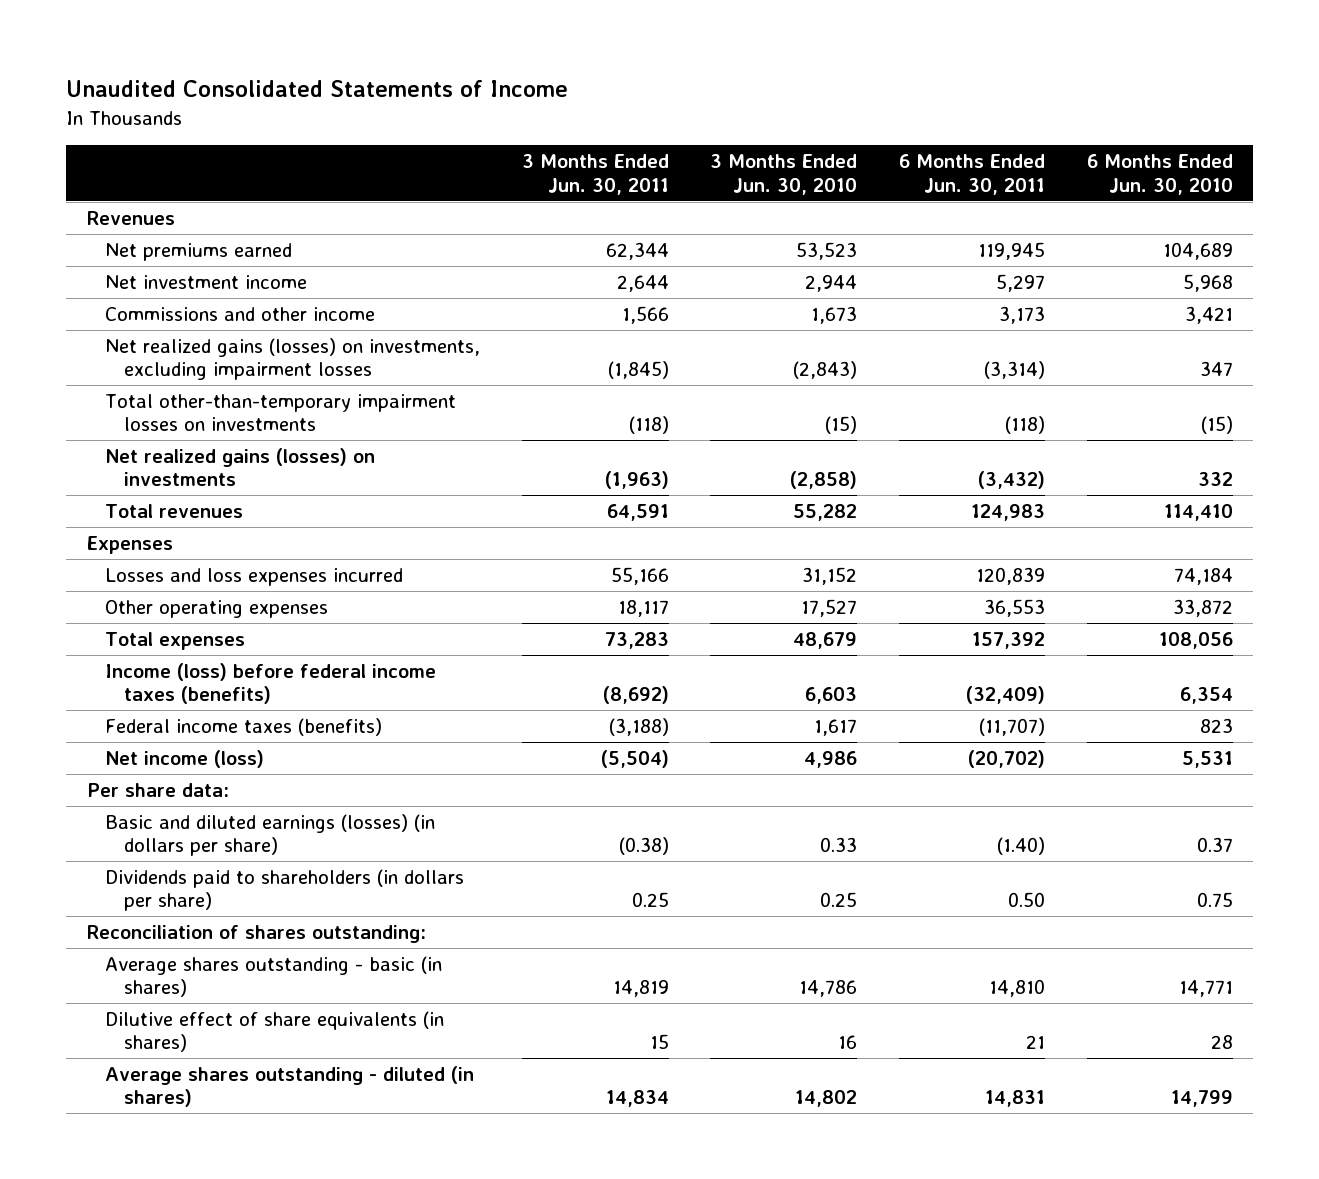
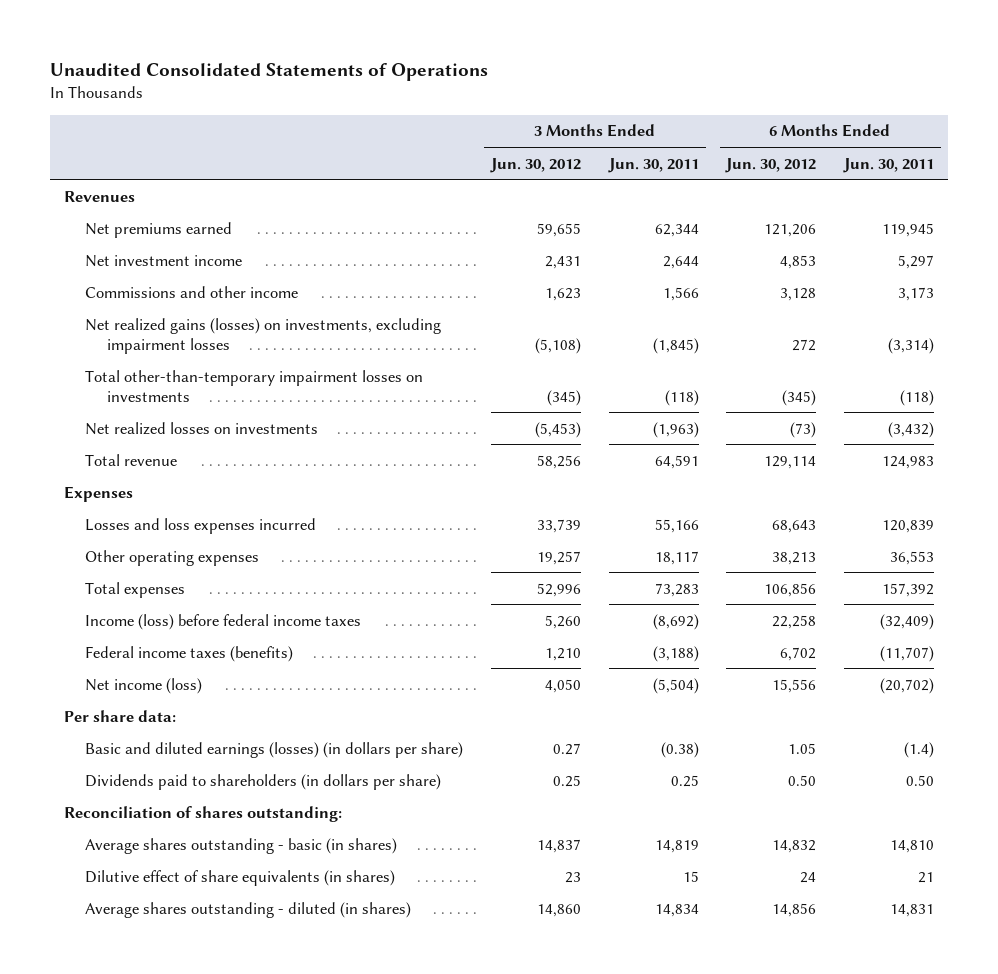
- Unaudited Consolidated Statements of Income
+ Unaudited Consolidated Statements of Operations
- | 3 Months Ended Jun. 30, 2011 | 3 Months Ended Jun. 30, 2010 | 6 Months Ended Jun. 30, 2011 | 6 Months Ended Jun. 30, 2010
+ | 3 Months Ended Jun. 30, 2012 | 3 Months Ended Jun. 30, 2011 | 6 Months Ended Jun. 30, 2012 | 6 Months Ended Jun. 30, 2011
- Net realized gains (losses) on investments | (1,963) | (2,858) | (3,432) | 332
- Total revenues | 64,591 | 55,282 | 124,983 | 114,410
+ Net realized losses on investments | (5,453) | (1,963) | (73) | (3,432)
+ Total revenue | 58,256 | 64,591 | 129,114 | 124,983
- Income (loss) before federal income taxes (benefits) | (8,692) | 6,603 | (32,409) | 6,354
+ Income (loss) before federal income taxes | 5,260 | (8,692) | 22,258 | (32,409)
- Basic and diluted earnings (losses) (in dollars per share) | (0.38) | 0.33 | (1.40) | 0.37
+ Basic and diluted earnings (losses) (in dollars per share) | 0.27 | (0.38) | 1.05 | (1.4)

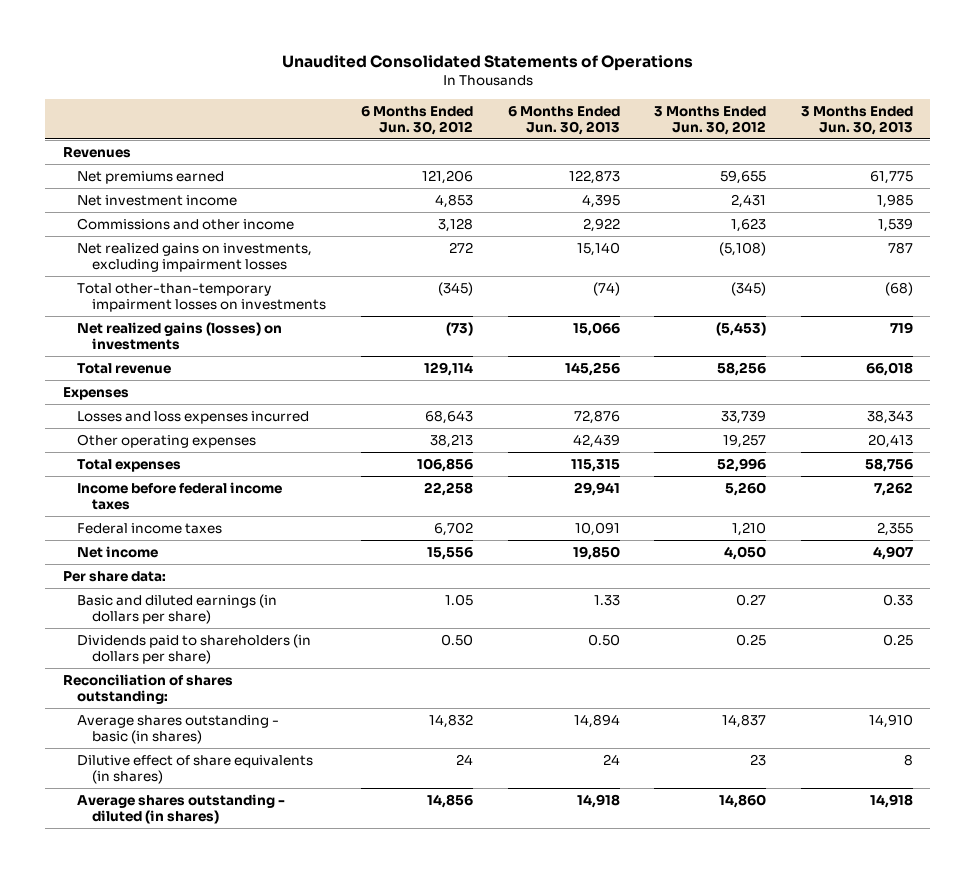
- | 3 Months Ended Jun. 30, 2012 | 3 Months Ended Jun. 30, 2011 | 6 Months Ended Jun. 30, 2012 | 6 Months Ended Jun. 30, 2011
+ | 6 Months Ended Jun. 30, 2012 | 6 Months Ended Jun. 30, 2013 | 3 Months Ended Jun. 30, 2012 | 3 Months Ended Jun. 30, 2013
- Net realized gains (losses) on investments, excluding impairment losses | (5,108) | (1,845) | 272 | (3,314)
+ Net realized gains on investments, excluding impairment losses | 272 | 15,140 | (5,108) | 787
- Net realized losses on investments | (5,453) | (1,963) | (73) | (3,432)
+ Net realized gains (losses) on investments | (73) | 15,066 | (5,453) | 719
- Income (loss) before federal income taxes | 5,260 | (8,692) | 22,258 | (32,409)
- Federal income taxes (benefits) | 1,210 | (3,188) | 6,702 | (11,707)
- Net income (loss) | 4,050 | (5,504) | 15,556 | (20,702)
+ Income before federal income taxes | 22,258 | 29,941 | 5,260 | 7,262
+ Federal income taxes | 6,702 | 10,091 | 1,210 | 2,355
+ Net income | 15,556 | 19,850 | 4,050 | 4,907
- Basic and diluted earnings (losses) (in dollars per share) | 0.27 | (0.38) | 1.05 | (1.4)
+ Basic and diluted earnings (in dollars per share) | 1.05 | 1.33 | 0.27 | 0.33

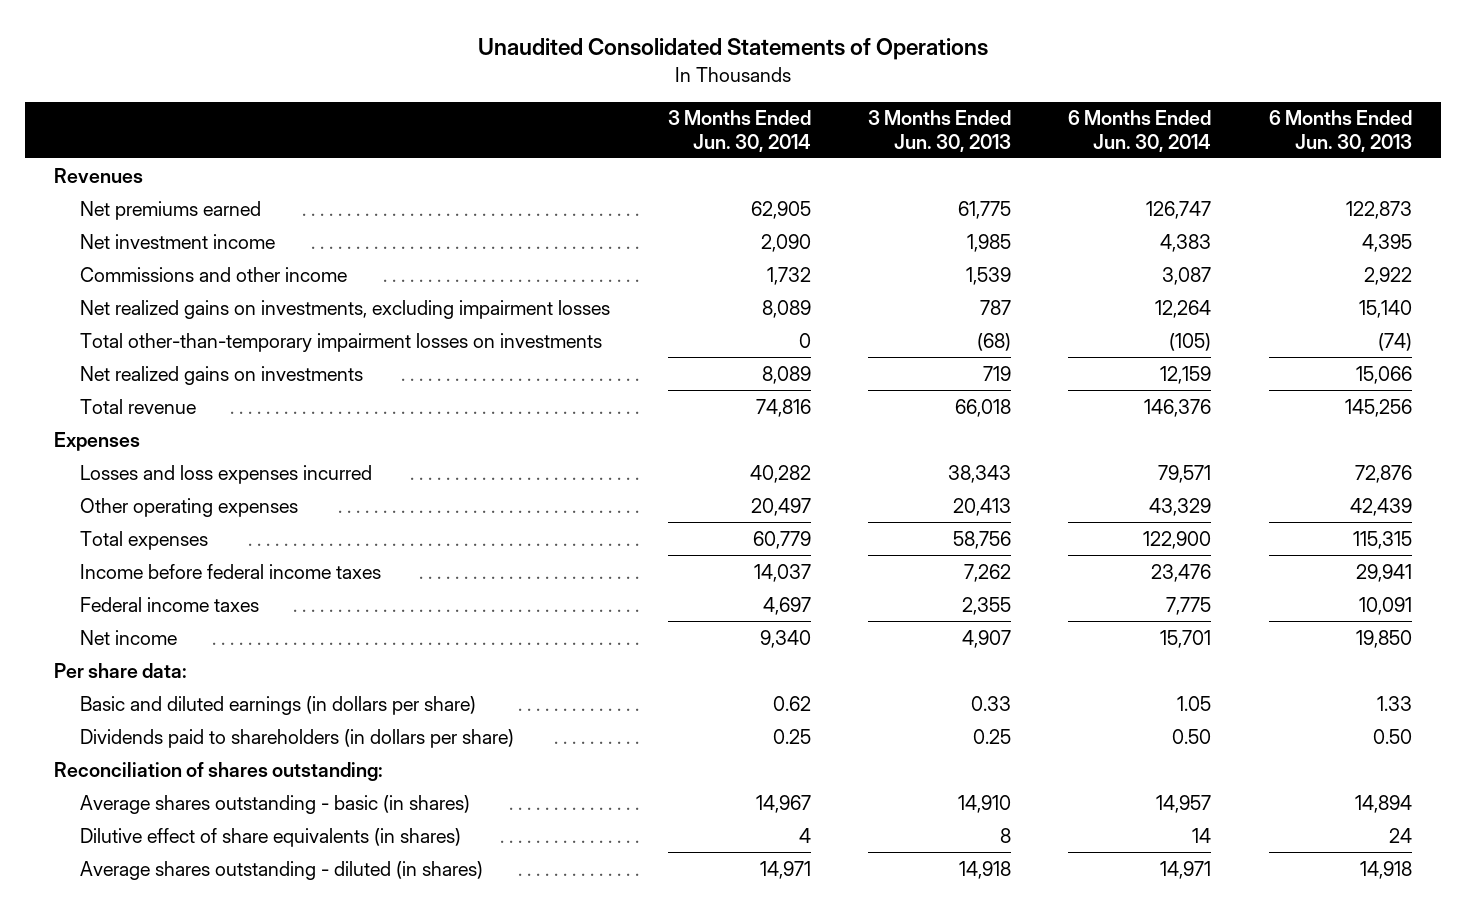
- | 6 Months Ended Jun. 30, 2012 | 6 Months Ended Jun. 30, 2013 | 3 Months Ended Jun. 30, 2012 | 3 Months Ended Jun. 30, 2013
+ | 3 Months Ended Jun. 30, 2014 | 3 Months Ended Jun. 30, 2013 | 6 Months Ended Jun. 30, 2014 | 6 Months Ended Jun. 30, 2013
- Net realized gains (losses) on investments | (73) | 15,066 | (5,453) | 719
+ Net realized gains on investments | 8,089 | 719 | 12,159 | 15,066

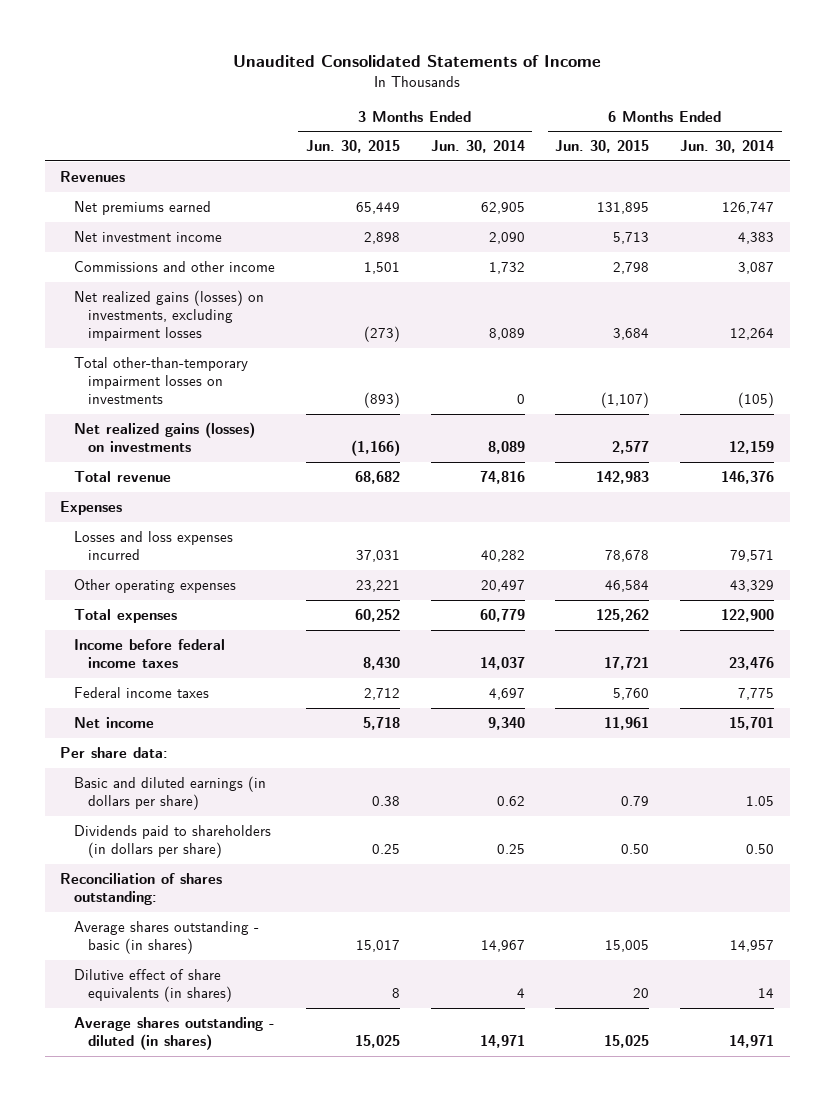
- Unaudited Consolidated Statements of Operations
+ Unaudited Consolidated Statements of Income
- | 3 Months Ended Jun. 30, 2014 | 3 Months Ended Jun. 30, 2013 | 6 Months Ended Jun. 30, 2014 | 6 Months Ended Jun. 30, 2013
+ | 3 Months Ended Jun. 30, 2015 | 3 Months Ended Jun. 30, 2014 | 6 Months Ended Jun. 30, 2015 | 6 Months Ended Jun. 30, 2014
- Net realized gains on investments, excluding impairment losses | 8,089 | 787 | 12,264 | 15,140
+ Net realized gains (losses) on investments, excluding impairment losses | (273) | 8,089 | 3,684 | 12,264
- Net realized gains on investments | 8,089 | 719 | 12,159 | 15,066
+ Net realized gains (losses) on investments | (1,166) | 8,089 | 2,577 | 12,159

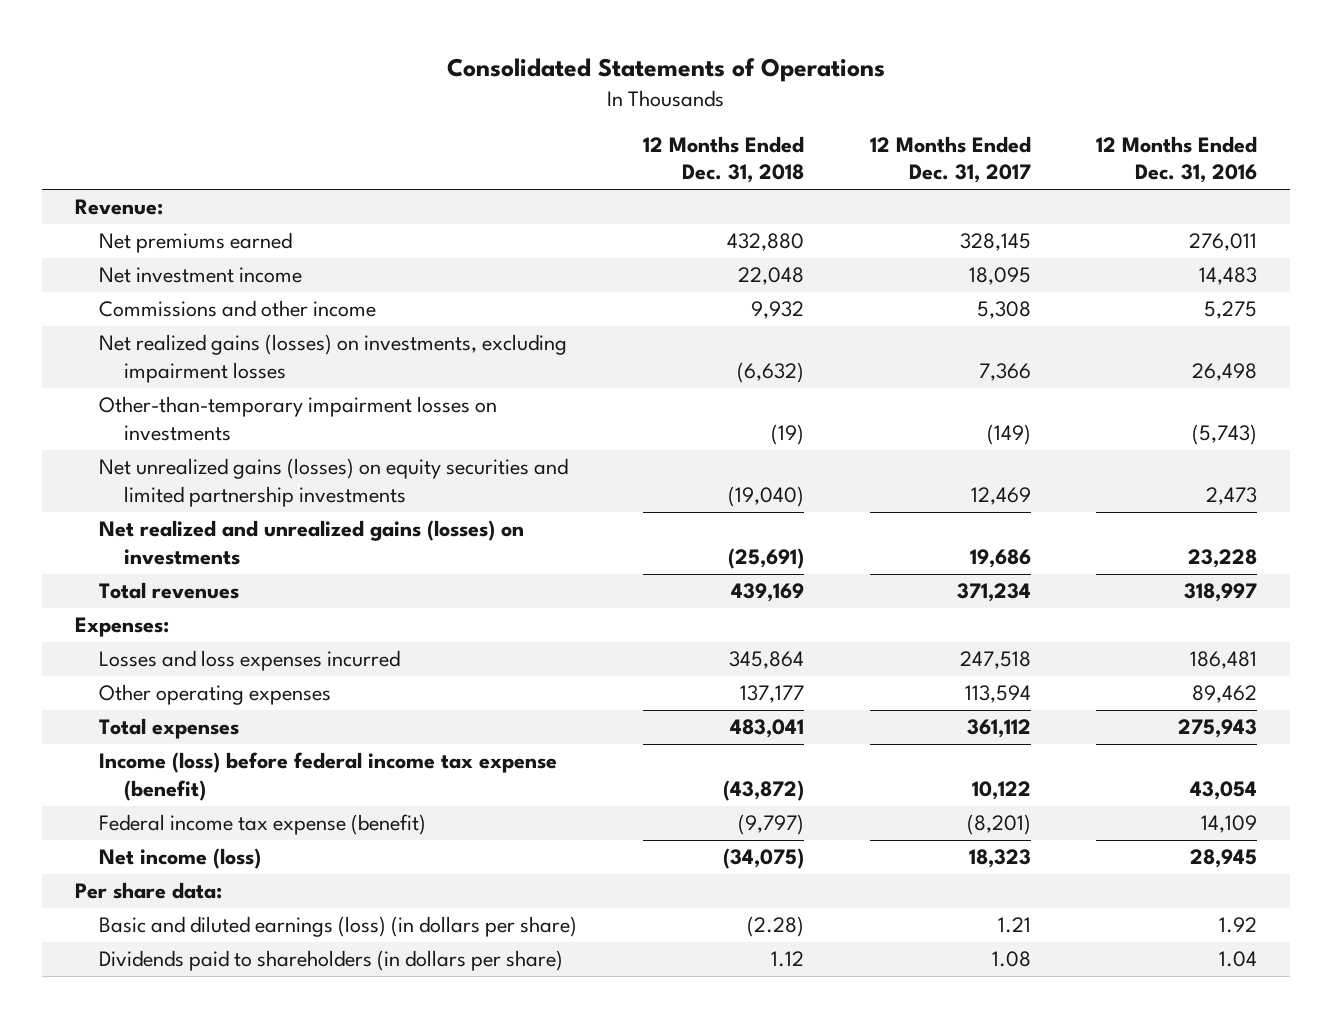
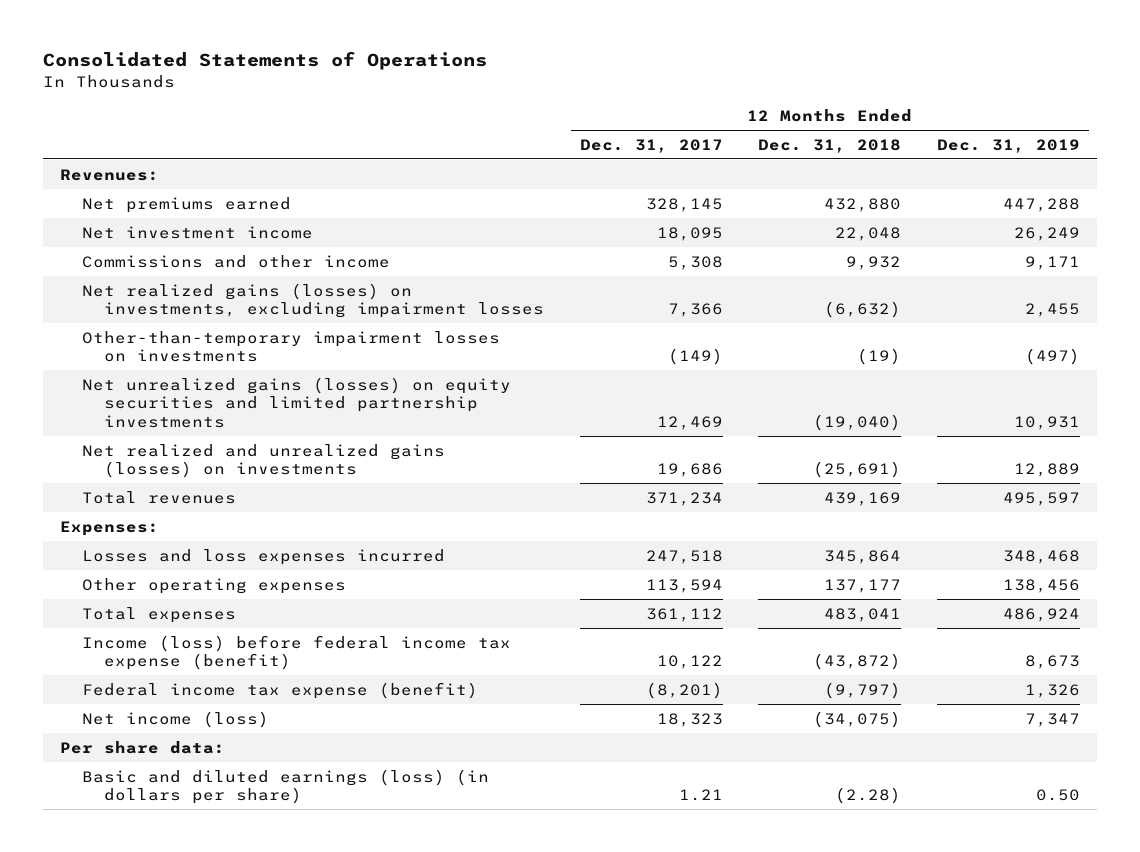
- | 12 Months Ended Dec. 31, 2018 | 12 Months Ended Dec. 31, 2017 | 12 Months Ended Dec. 31, 2016
+ | 12 Months Ended Dec. 31, 2017 | 12 Months Ended Dec. 31, 2018 | 12 Months Ended Dec. 31, 2019
- Revenue:
+ Revenues:
- Dividends paid to shareholders (in dollars per share) | 1.12 | 1.08 | 1.04

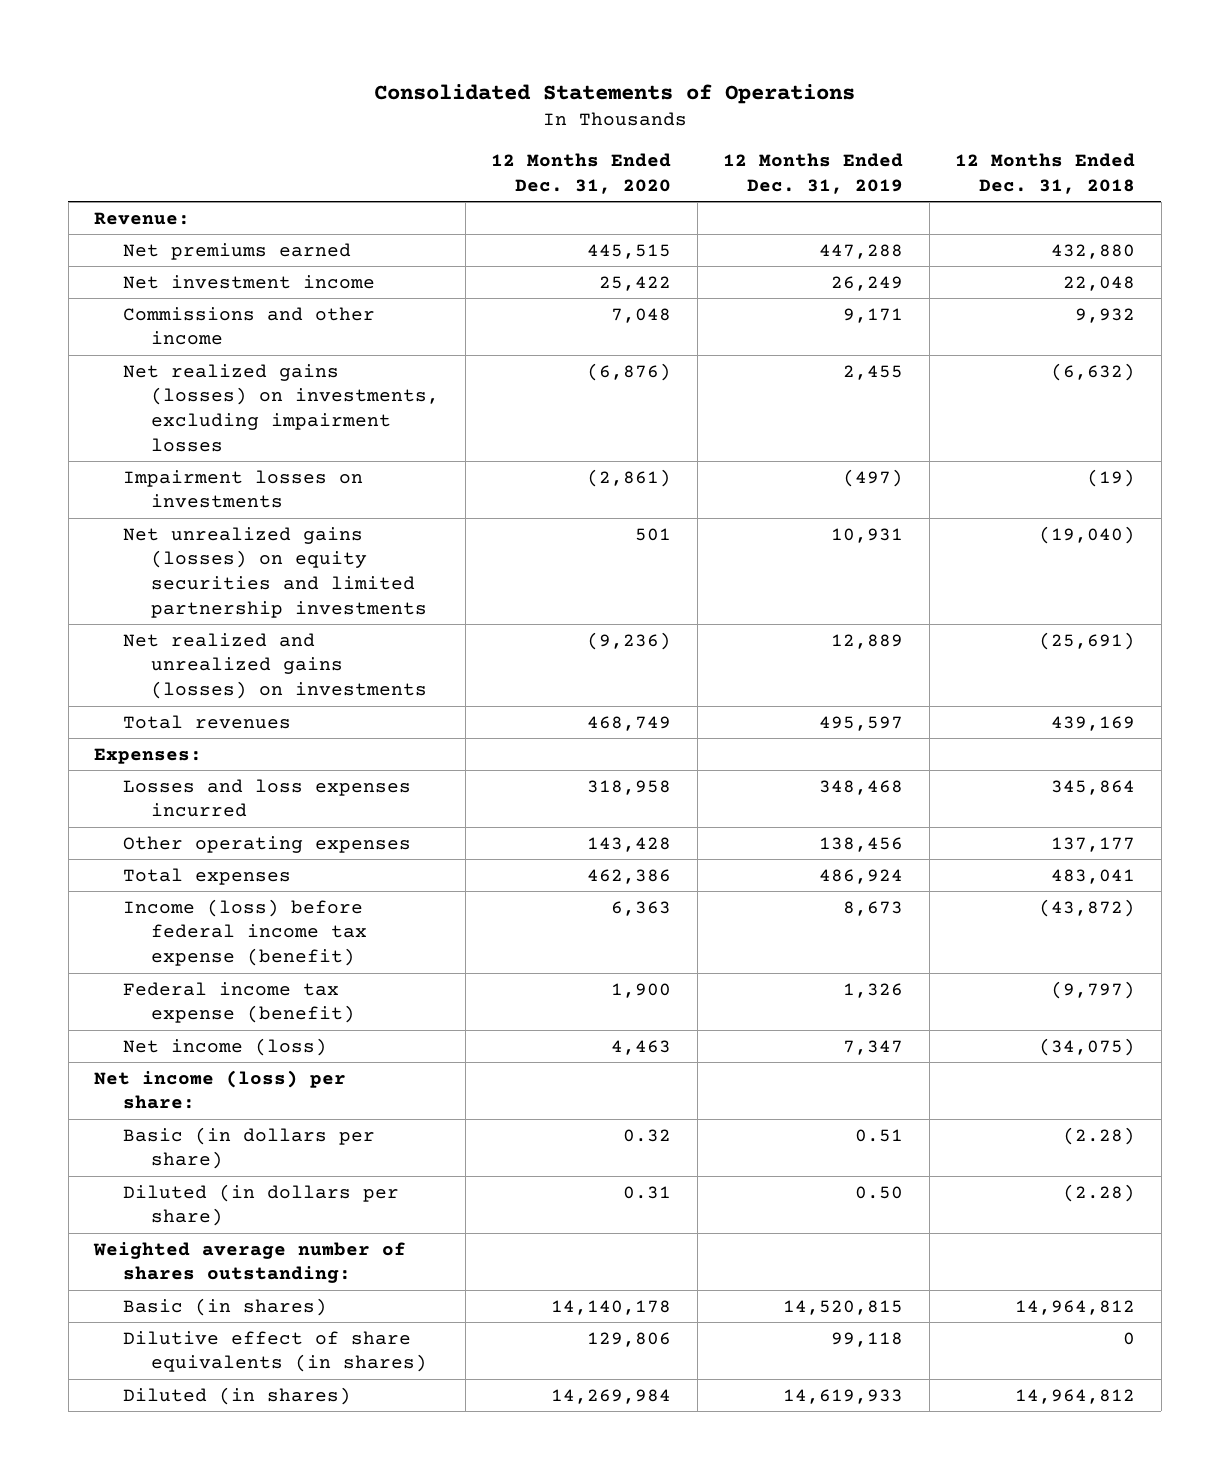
- | 12 Months Ended Dec. 31, 2017 | 12 Months Ended Dec. 31, 2018 | 12 Months Ended Dec. 31, 2019
+ | 12 Months Ended Dec. 31, 2020 | 12 Months Ended Dec. 31, 2019 | 12 Months Ended Dec. 31, 2018
- Revenues:
+ Revenue:
- Other-than-temporary impairment losses on investments | (149) | (19) | (497)
+ Impairment losses on investments | (2,861) | (497) | (19)
- Per share data:
- Basic and diluted earnings (loss) (in dollars per share) | 1.21 | (2.28) | 0.50
+ Net income (loss) per share:
+ Basic (in dollars per share) | 0.32 | 0.51 | (2.28)
+ Diluted (in dollars per share) | 0.31 | 0.50 | (2.28)
+ Weighted average number of shares outstanding:
+ Basic (in shares) | 14,140,178 | 14,520,815 | 14,964,812
+ Dilutive effect of share equivalents (in shares) | 129,806 | 99,118 | 0
+ Diluted (in shares) | 14,269,984 | 14,619,933 | 14,964,812

